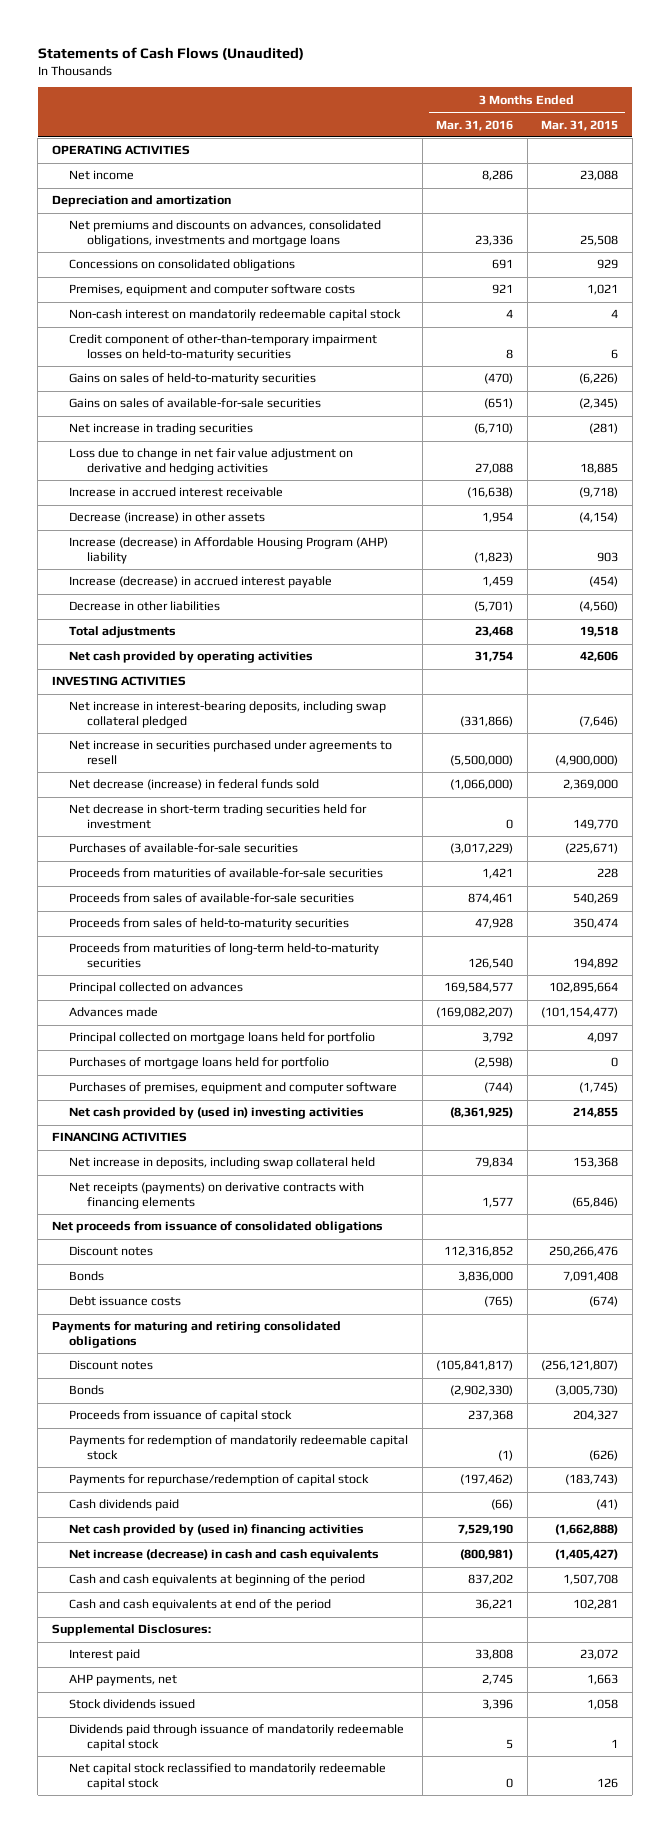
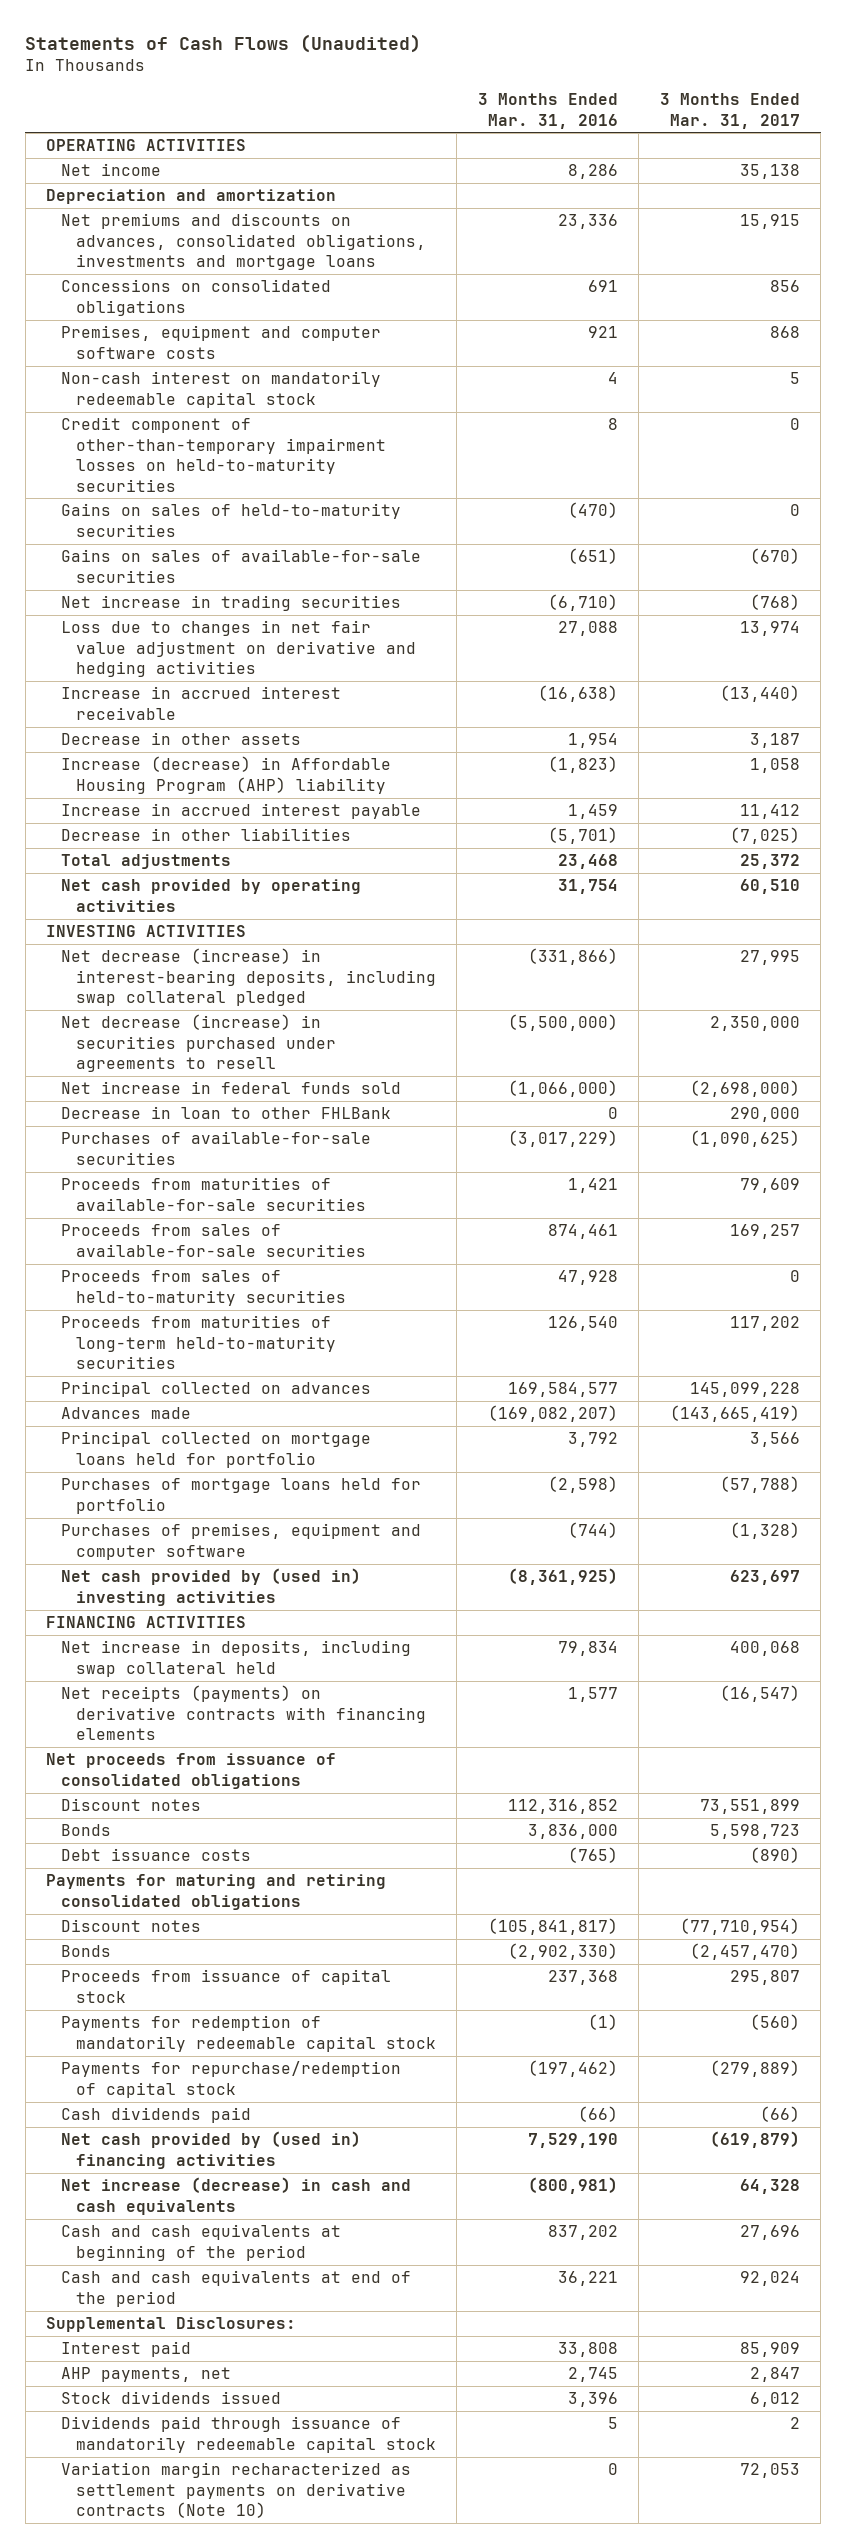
- | 3 Months Ended Mar. 31, 2016 | 3 Months Ended Mar. 31, 2015
+ | 3 Months Ended Mar. 31, 2016 | 3 Months Ended Mar. 31, 2017
- Loss due to change in net fair value adjustment on derivative and hedging activities | 27,088 | 18,885
+ Loss due to changes in net fair value adjustment on derivative and hedging activities | 27,088 | 13,974
- Decrease (increase) in other assets | 1,954 | (4,154)
+ Decrease in other assets | 1,954 | 3,187
- Increase (decrease) in accrued interest payable | 1,459 | (454)
+ Increase in accrued interest payable | 1,459 | 11,412
- Net increase in interest-bearing deposits, including swap collateral pledged | (331,866) | (7,646)
- Net increase in securities purchased under agreements to resell | (5,500,000) | (4,900,000)
- Net decrease (increase) in federal funds sold | (1,066,000) | 2,369,000
- Net decrease in short-term trading securities held for investment | 0 | 149,770
+ Net decrease (increase) in interest-bearing deposits, including swap collateral pledged | (331,866) | 27,995
+ Net decrease (increase) in securities purchased under agreements to resell | (5,500,000) | 2,350,000
+ Net increase in federal funds sold | (1,066,000) | (2,698,000)
+ Decrease in loan to other FHLBank | 0 | 290,000
- Net capital stock reclassified to mandatorily redeemable capital stock | 0 | 126
+ Variation margin recharacterized as settlement payments on derivative contracts (Note 10) | 0 | 72,053

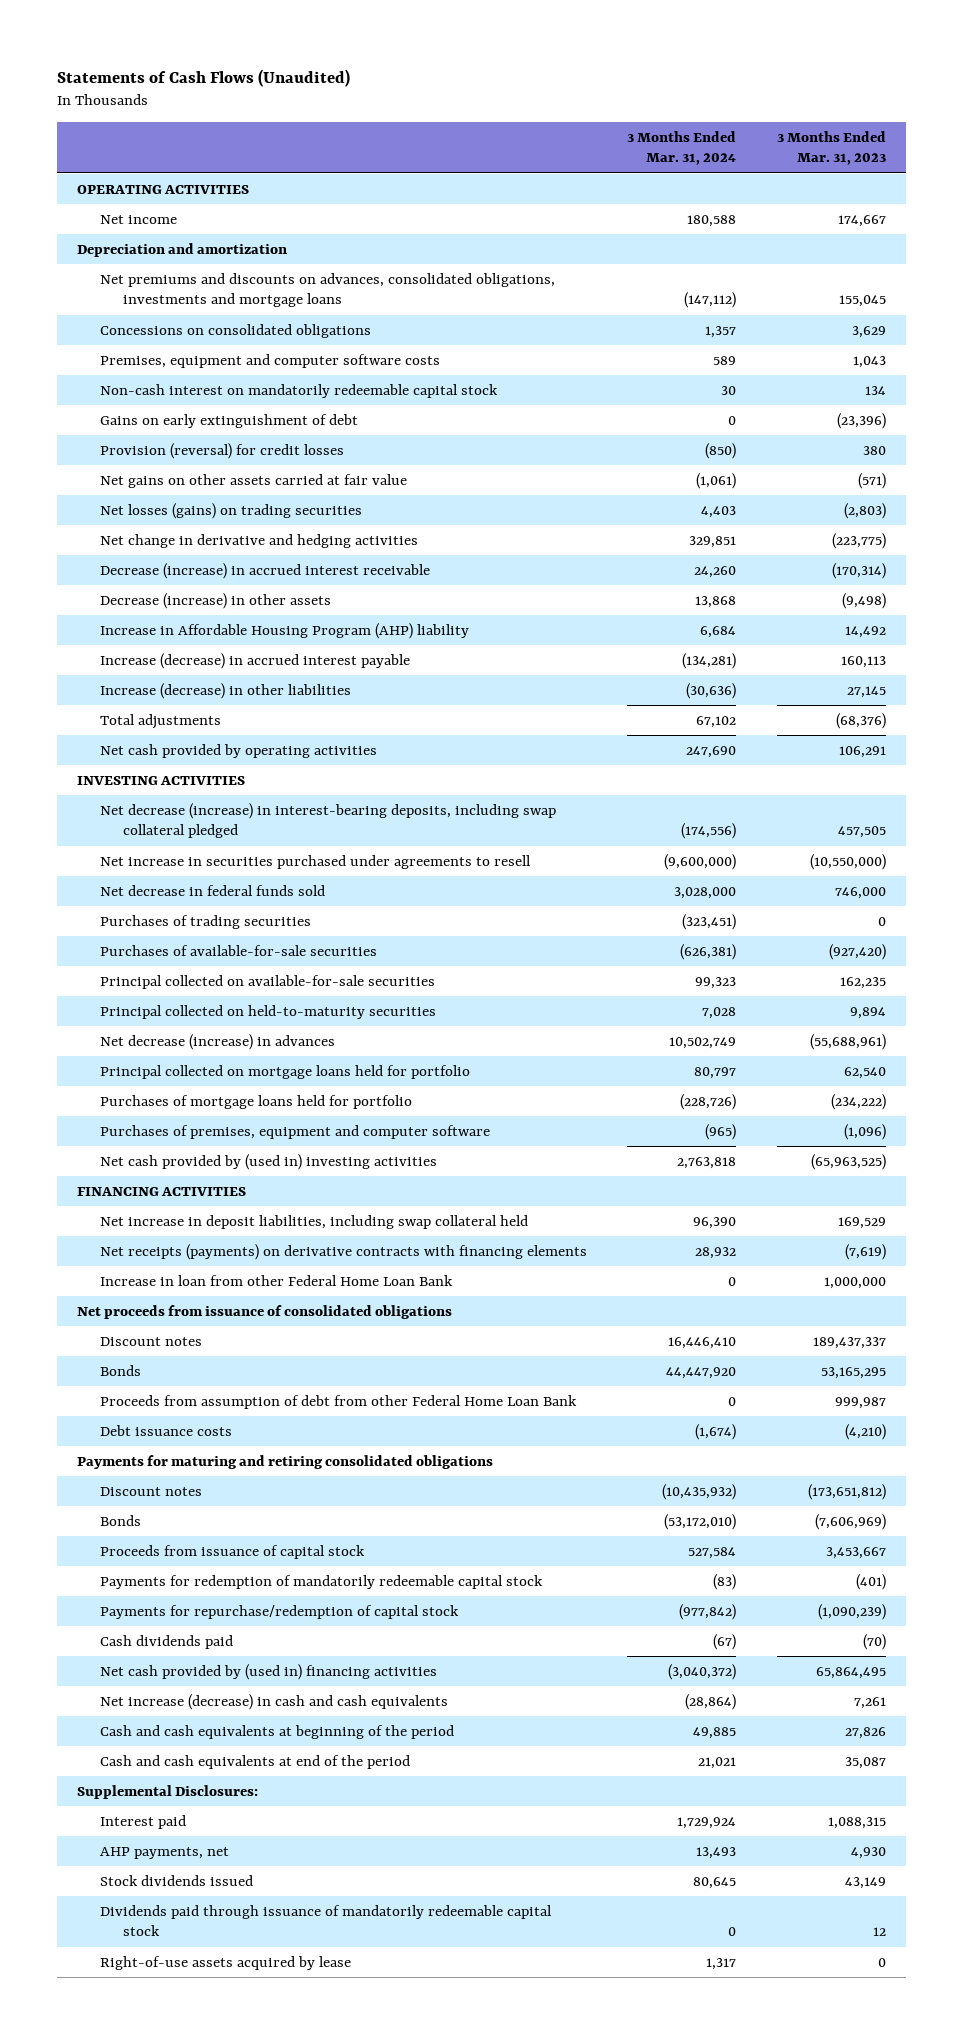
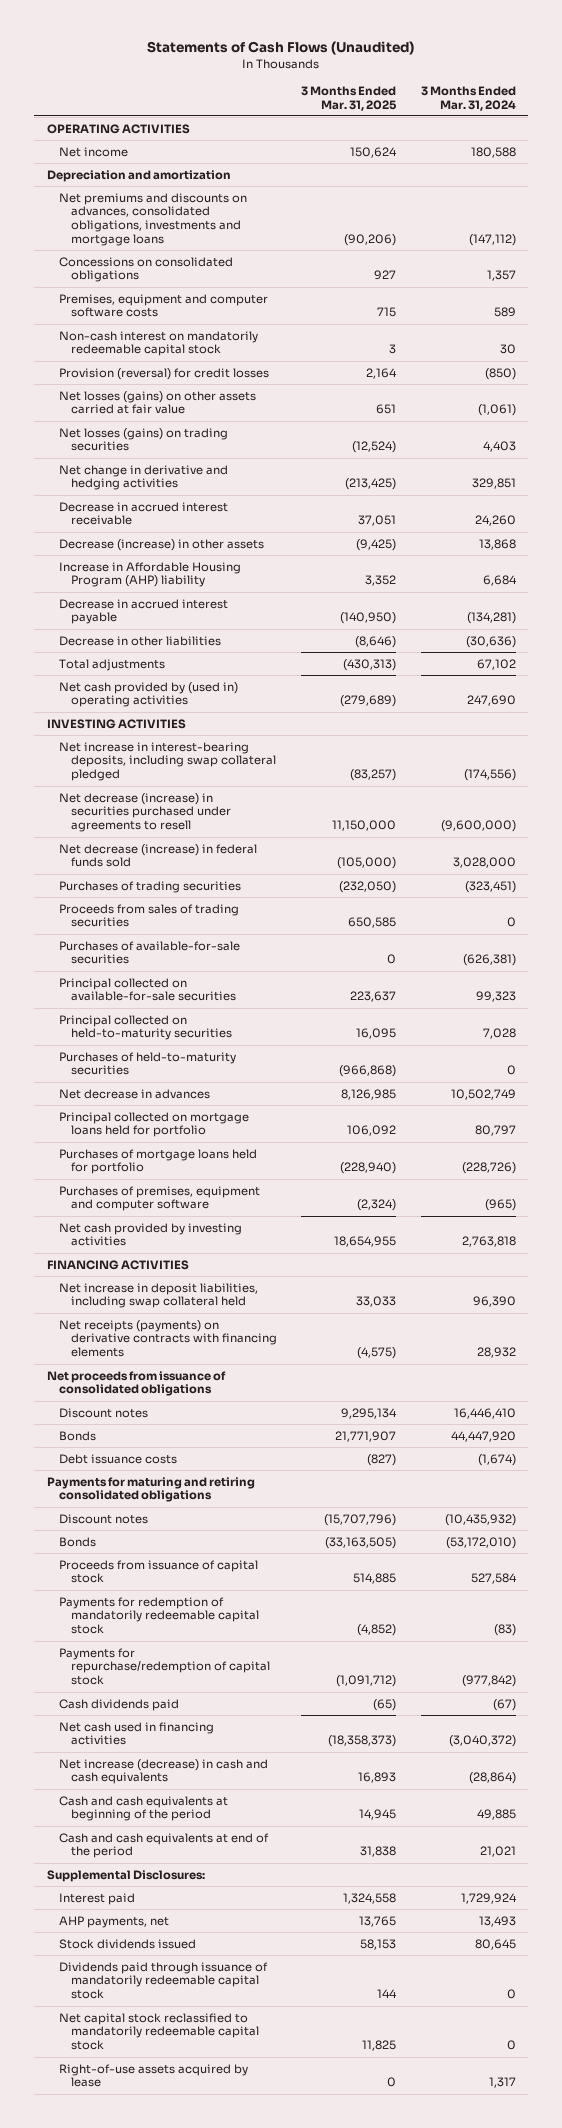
- | 3 Months Ended Mar. 31, 2024 | 3 Months Ended Mar. 31, 2023
+ | 3 Months Ended Mar. 31, 2025 | 3 Months Ended Mar. 31, 2024
- Gains on early extinguishment of debt | 0 | (23,396)
- Net gains on other assets carried at fair value | (1,061) | (571)
+ Net losses (gains) on other assets carried at fair value | 651 | (1,061)
- Decrease (increase) in accrued interest receivable | 24,260 | (170,314)
+ Decrease in accrued interest receivable | 37,051 | 24,260
- Increase (decrease) in accrued interest payable | (134,281) | 160,113
- Increase (decrease) in other liabilities | (30,636) | 27,145
+ Decrease in accrued interest payable | (140,950) | (134,281)
+ Decrease in other liabilities | (8,646) | (30,636)
- Net cash provided by operating activities | 247,690 | 106,291
+ Net cash provided by (used in) operating activities | (279,689) | 247,690
- Net decrease (increase) in interest-bearing deposits, including swap collateral pledged | (174,556) | 457,505
- Net increase in securities purchased under agreements to resell | (9,600,000) | (10,550,000)
- Net decrease in federal funds sold | 3,028,000 | 746,000
+ Net increase in interest-bearing deposits, including swap collateral pledged | (83,257) | (174,556)
+ Net decrease (increase) in securities purchased under agreements to resell | 11,150,000 | (9,600,000)
+ Net decrease (increase) in federal funds sold | (105,000) | 3,028,000
+ Proceeds from sales of trading securities | 650,585 | 0
- Net decrease (increase) in advances | 10,502,749 | (55,688,961)
+ Purchases of held-to-maturity securities | (966,868) | 0
+ Net decrease in advances | 8,126,985 | 10,502,749
- Net cash provided by (used in) investing activities | 2,763,818 | (65,963,525)
+ Net cash provided by investing activities | 18,654,955 | 2,763,818
- Increase in loan from other Federal Home Loan Bank | 0 | 1,000,000
- Proceeds from assumption of debt from other Federal Home Loan Bank | 0 | 999,987
- Net cash provided by (used in) financing activities | (3,040,372) | 65,864,495
+ Net cash used in financing activities | (18,358,373) | (3,040,372)
+ Net capital stock reclassified to mandatorily redeemable capital stock | 11,825 | 0

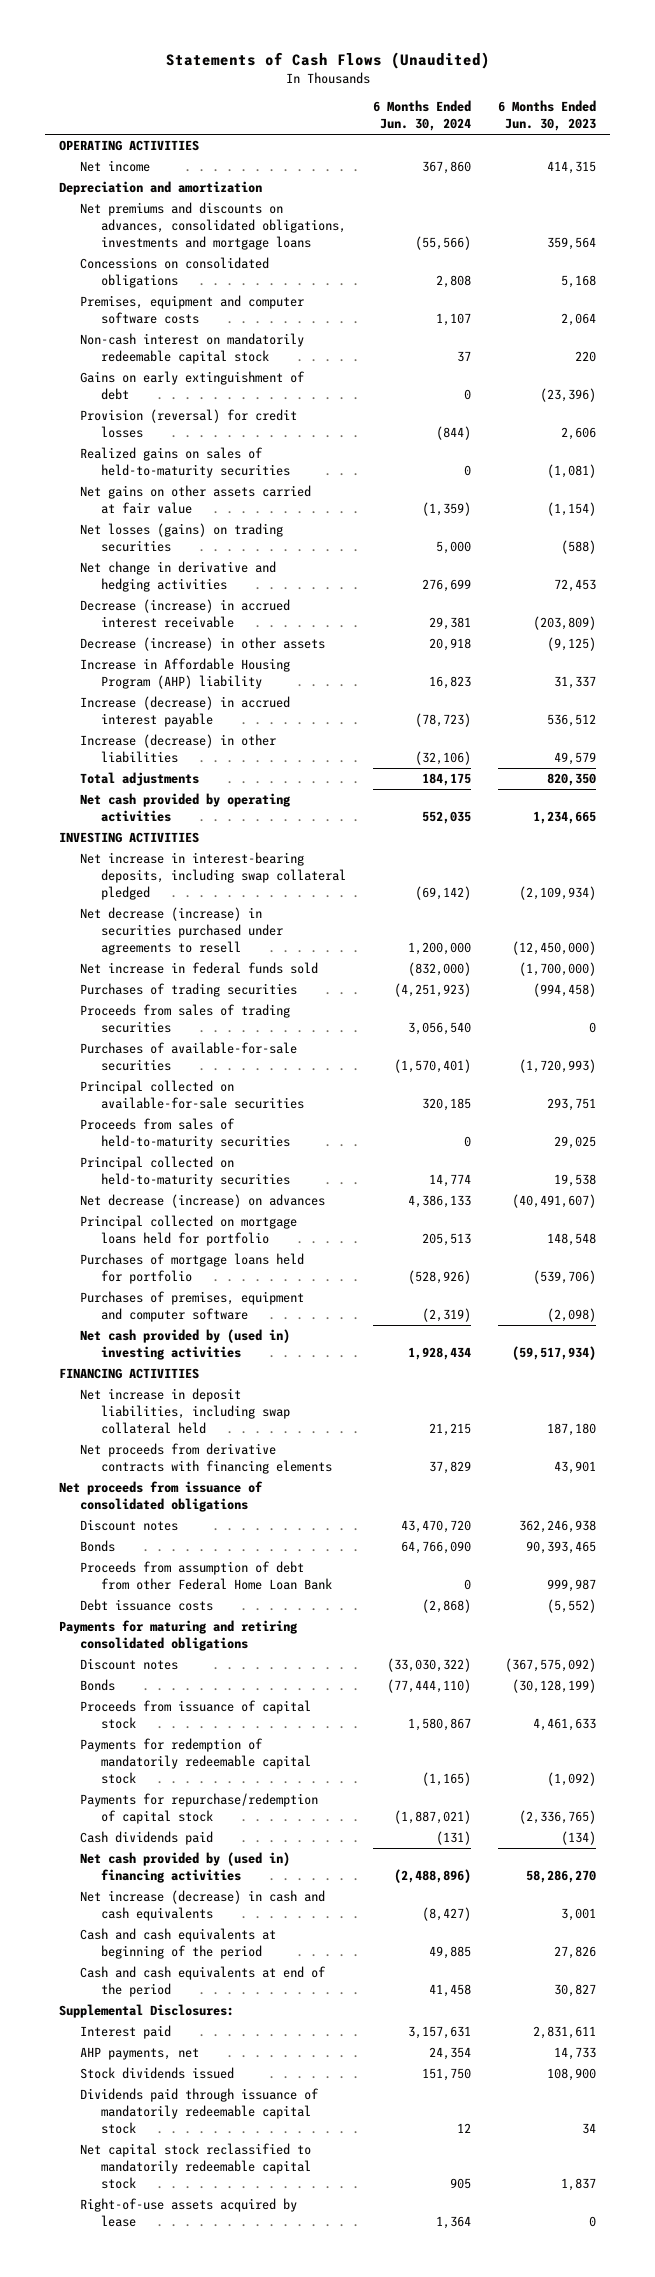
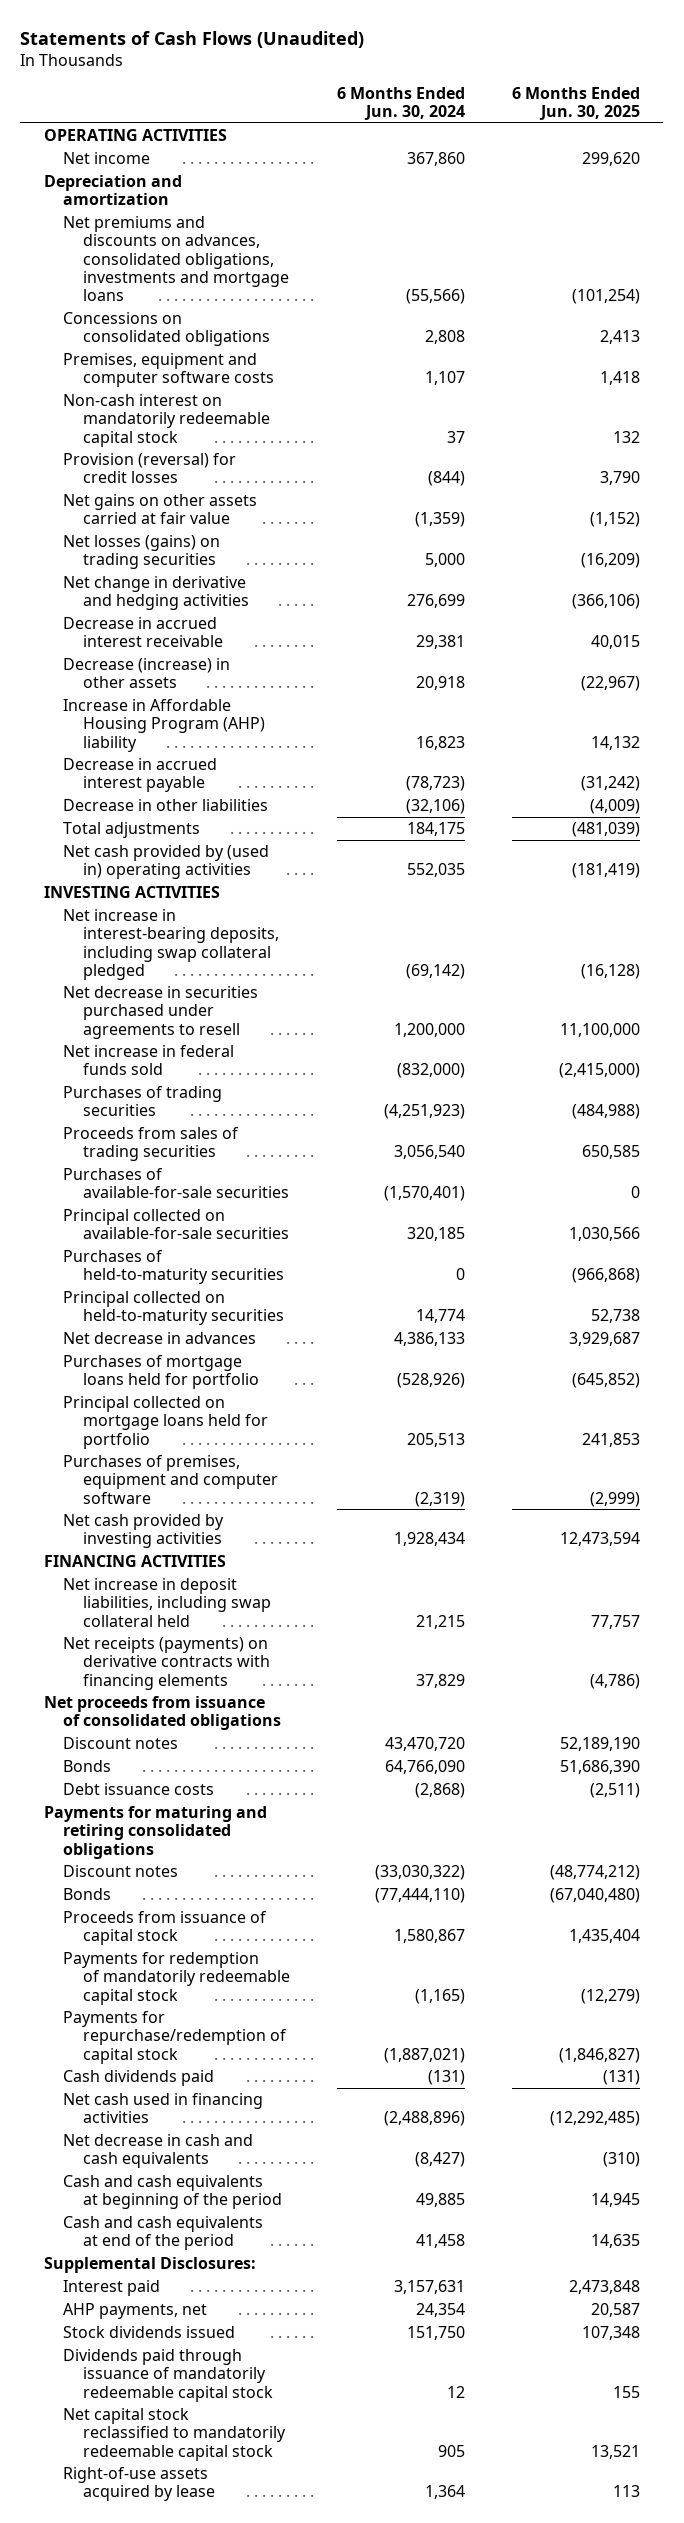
- | 6 Months Ended Jun. 30, 2024 | 6 Months Ended Jun. 30, 2023
+ | 6 Months Ended Jun. 30, 2024 | 6 Months Ended Jun. 30, 2025
- Gains on early extinguishment of debt | 0 | (23,396)
- Realized gains on sales of held-to-maturity securities | 0 | (1,081)
- Decrease (increase) in accrued interest receivable | 29,381 | (203,809)
+ Decrease in accrued interest receivable | 29,381 | 40,015
- Increase (decrease) in accrued interest payable | (78,723) | 536,512
- Increase (decrease) in other liabilities | (32,106) | 49,579
+ Decrease in accrued interest payable | (78,723) | (31,242)
+ Decrease in other liabilities | (32,106) | (4,009)
- Net cash provided by operating activities | 552,035 | 1,234,665
+ Net cash provided by (used in) operating activities | 552,035 | (181,419)
- Net decrease (increase) in securities purchased under agreements to resell | 1,200,000 | (12,450,000)
+ Net decrease in securities purchased under agreements to resell | 1,200,000 | 11,100,000
- Proceeds from sales of held-to-maturity securities | 0 | 29,025
+ Purchases of held-to-maturity securities | 0 | (966,868)
- Net decrease (increase) on advances | 4,386,133 | (40,491,607)
+ Net decrease in advances | 4,386,133 | 3,929,687
moved down: Principal collected on mortgage loans held for portfolio | 205,513 | 241,853
- Net cash provided by (used in) investing activities | 1,928,434 | (59,517,934)
+ Net cash provided by investing activities | 1,928,434 | 12,473,594
- Net proceeds from derivative contracts with financing elements | 37,829 | 43,901
+ Net receipts (payments) on derivative contracts with financing elements | 37,829 | (4,786)
- Proceeds from assumption of debt from other Federal Home Loan Bank | 0 | 999,987
- Net cash provided by (used in) financing activities | (2,488,896) | 58,286,270
- Net increase (decrease) in cash and cash equivalents | (8,427) | 3,001
+ Net cash used in financing activities | (2,488,896) | (12,292,485)
+ Net decrease in cash and cash equivalents | (8,427) | (310)

